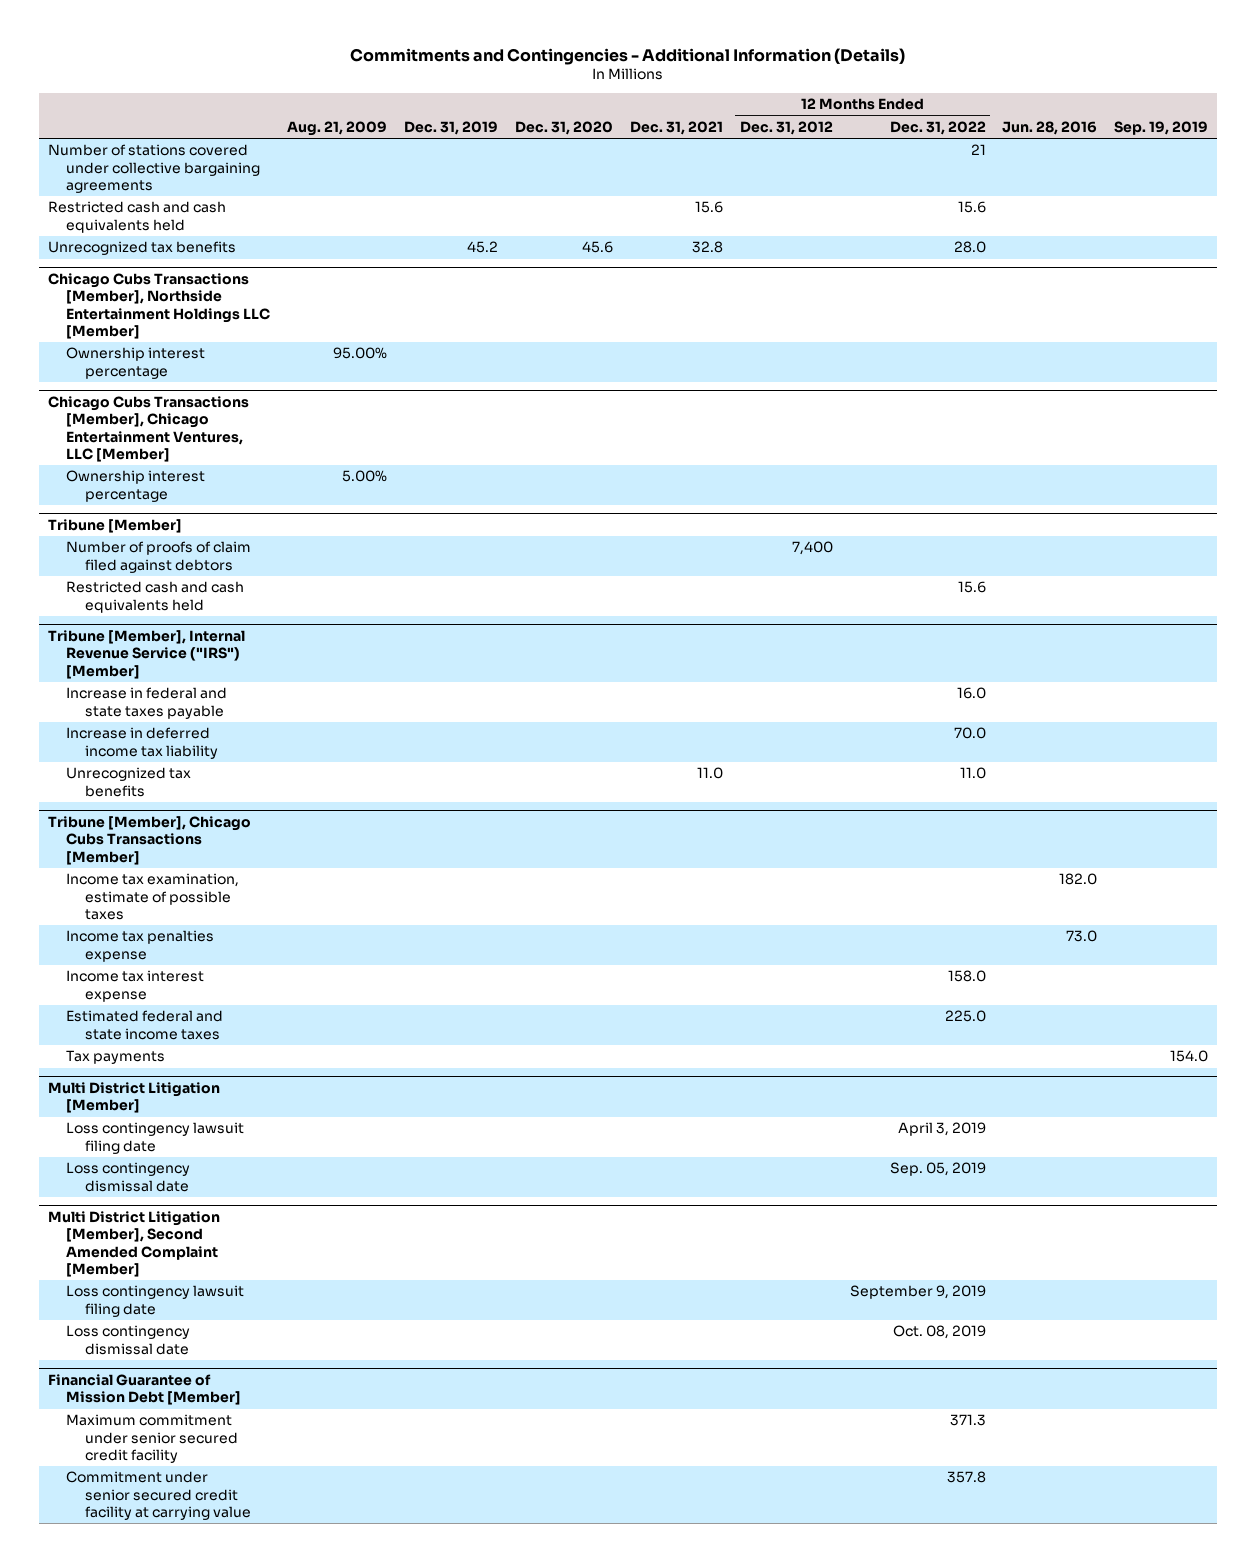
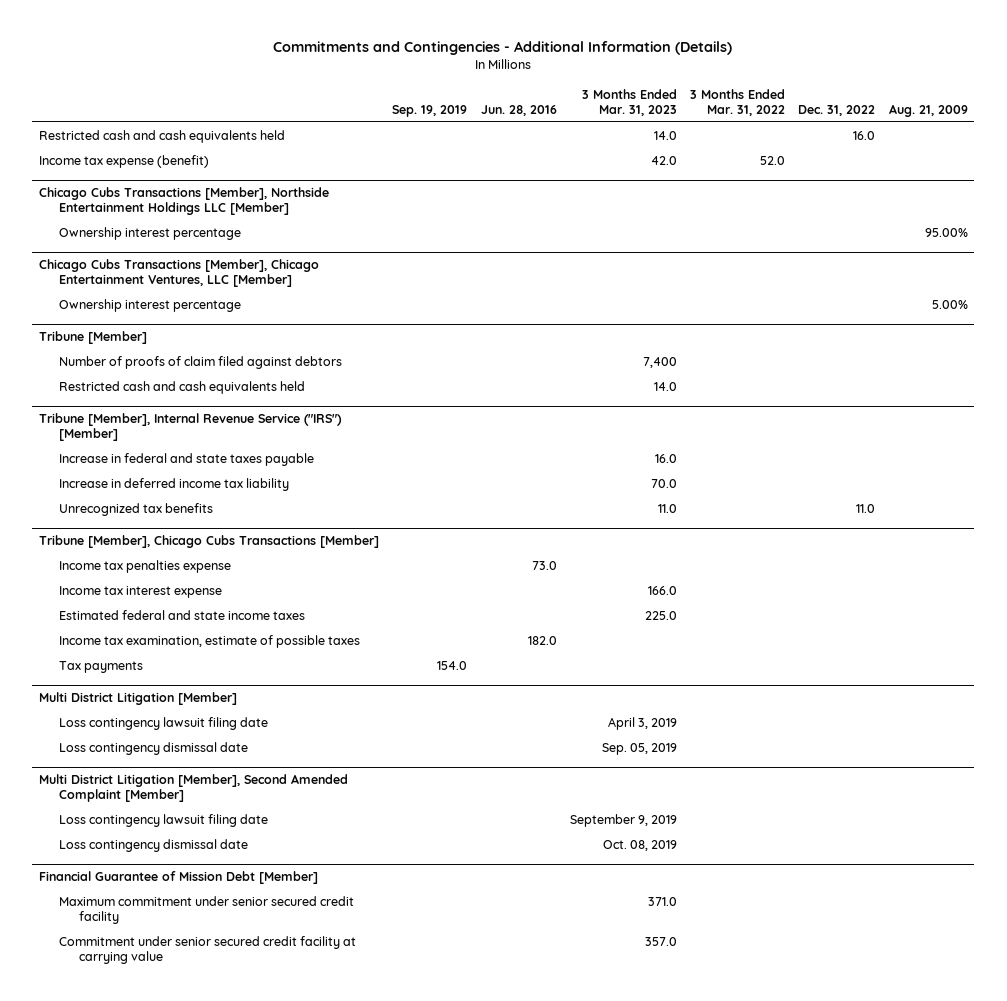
- | Aug. 21, 2009 | Dec. 31, 2019 | Dec. 31, 2020 | Dec. 31, 2021 | 12 Months Ended Dec. 31, 2012 | 12 Months Ended Dec. 31, 2022 | Jun. 28, 2016 | Sep. 19, 2019
+ | Sep. 19, 2019 | Jun. 28, 2016 | 3 Months Ended Mar. 31, 2023 | 3 Months Ended Mar. 31, 2022 | Dec. 31, 2022 | Aug. 21, 2009
- Number of stations covered under collective bargaining agreements | | | | | | 21 | |
- Unrecognized tax benefits | | 45.2 | 45.6 | 32.8 | | 28.0 | |
+ Income tax expense (benefit) | | | 42.0 | 52.0 | |
@ Tribune [Member], Chicago Cubs Transactions [Member]
moved down: Income tax examination, estimate of possible taxes | | 182.0 | | | |

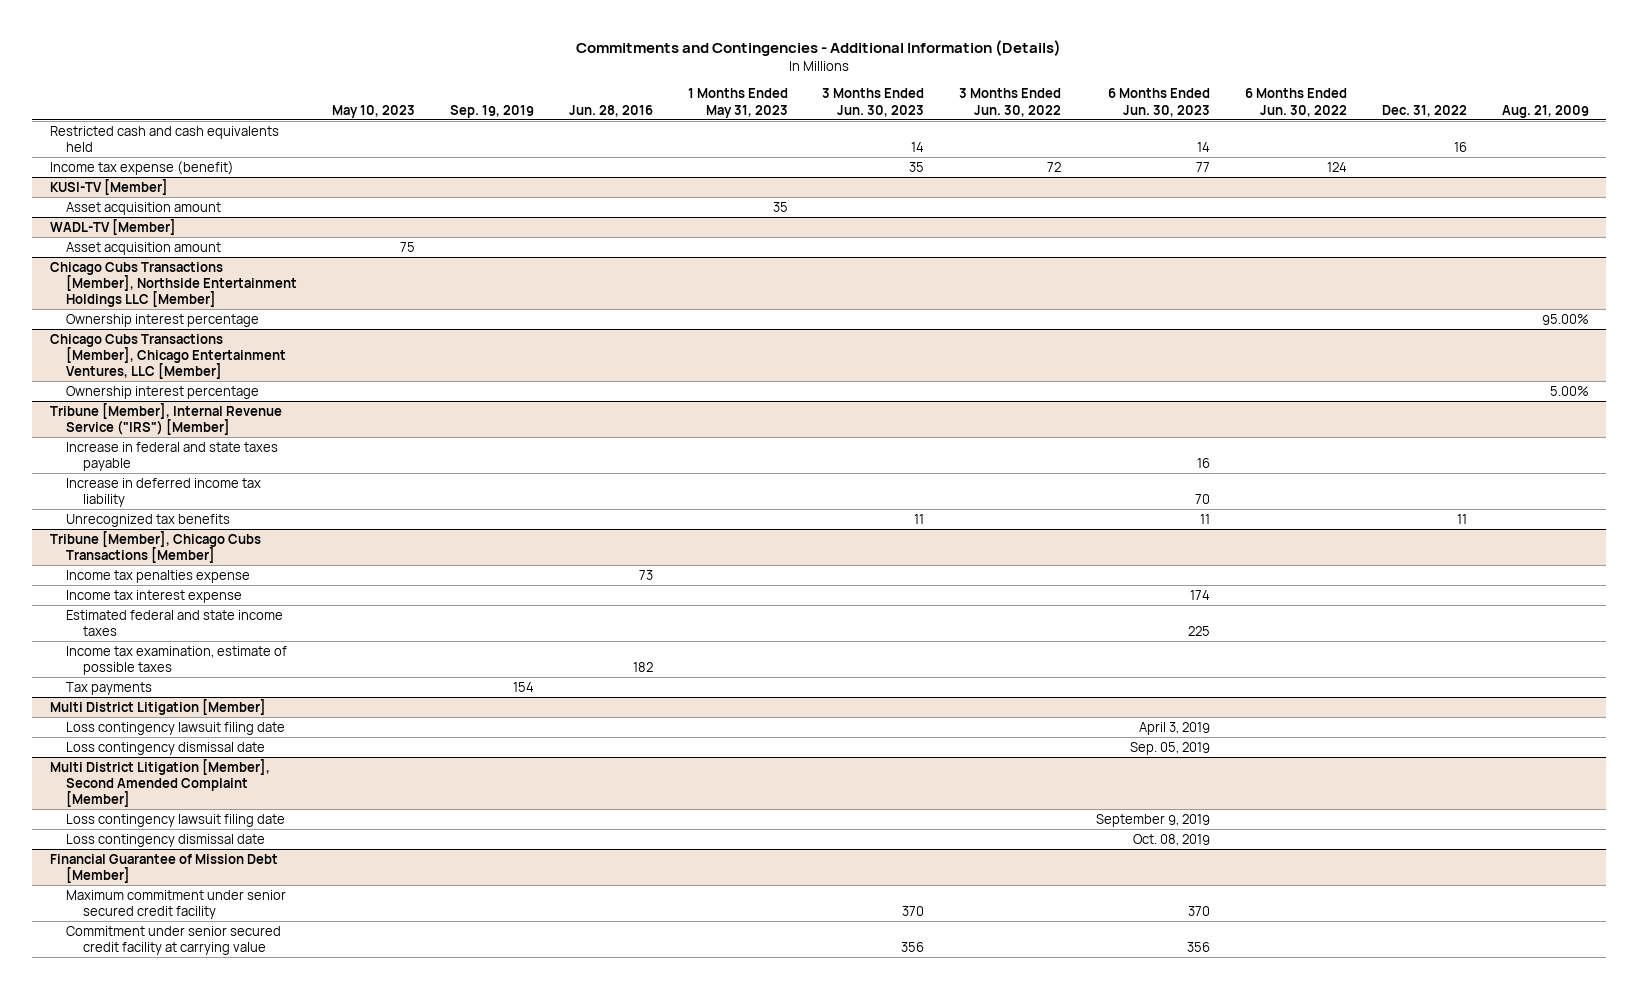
- | Sep. 19, 2019 | Jun. 28, 2016 | 3 Months Ended Mar. 31, 2023 | 3 Months Ended Mar. 31, 2022 | Dec. 31, 2022 | Aug. 21, 2009
+ | May 10, 2023 | Sep. 19, 2019 | Jun. 28, 2016 | 1 Months Ended May 31, 2023 | 3 Months Ended Jun. 30, 2023 | 3 Months Ended Jun. 30, 2022 | 6 Months Ended Jun. 30, 2023 | 6 Months Ended Jun. 30, 2022 | Dec. 31, 2022 | Aug. 21, 2009
- Restricted cash and cash equivalents held | | | 14.0 | | 16.0 |
+ Restricted cash and cash equivalents held | | | | | 14 | | 14 | | 16 |
+ KUSI-TV [Member]
+ Asset acquisition amount | | | | 35 | | | | | |
+ WADL-TV [Member]
+ Asset acquisition amount | 75 | | | | | | | | |
- Tribune [Member]
- Number of proofs of claim filed against debtors | | | 7,400 | | |
- Restricted cash and cash equivalents held | | | 14.0 | | |
@ Tribune [Member], Internal Revenue Service ("IRS") [Member]
- Unrecognized tax benefits | | | 11.0 | | 11.0 |
+ Unrecognized tax benefits | | | | | 11 | | 11 | | 11 |
@ Tribune [Member], Chicago Cubs Transactions [Member]
- Income tax penalties expense | | 73.0 | | | |
+ Income tax penalties expense | | | 73 | | | | | | |
- Income tax examination, estimate of possible taxes | | 182.0 | | | |
- Tax payments | 154.0 | | | | |
+ Income tax examination, estimate of possible taxes | | | 182 | | | | | | |
+ Tax payments | | 154 | | | | | | | |

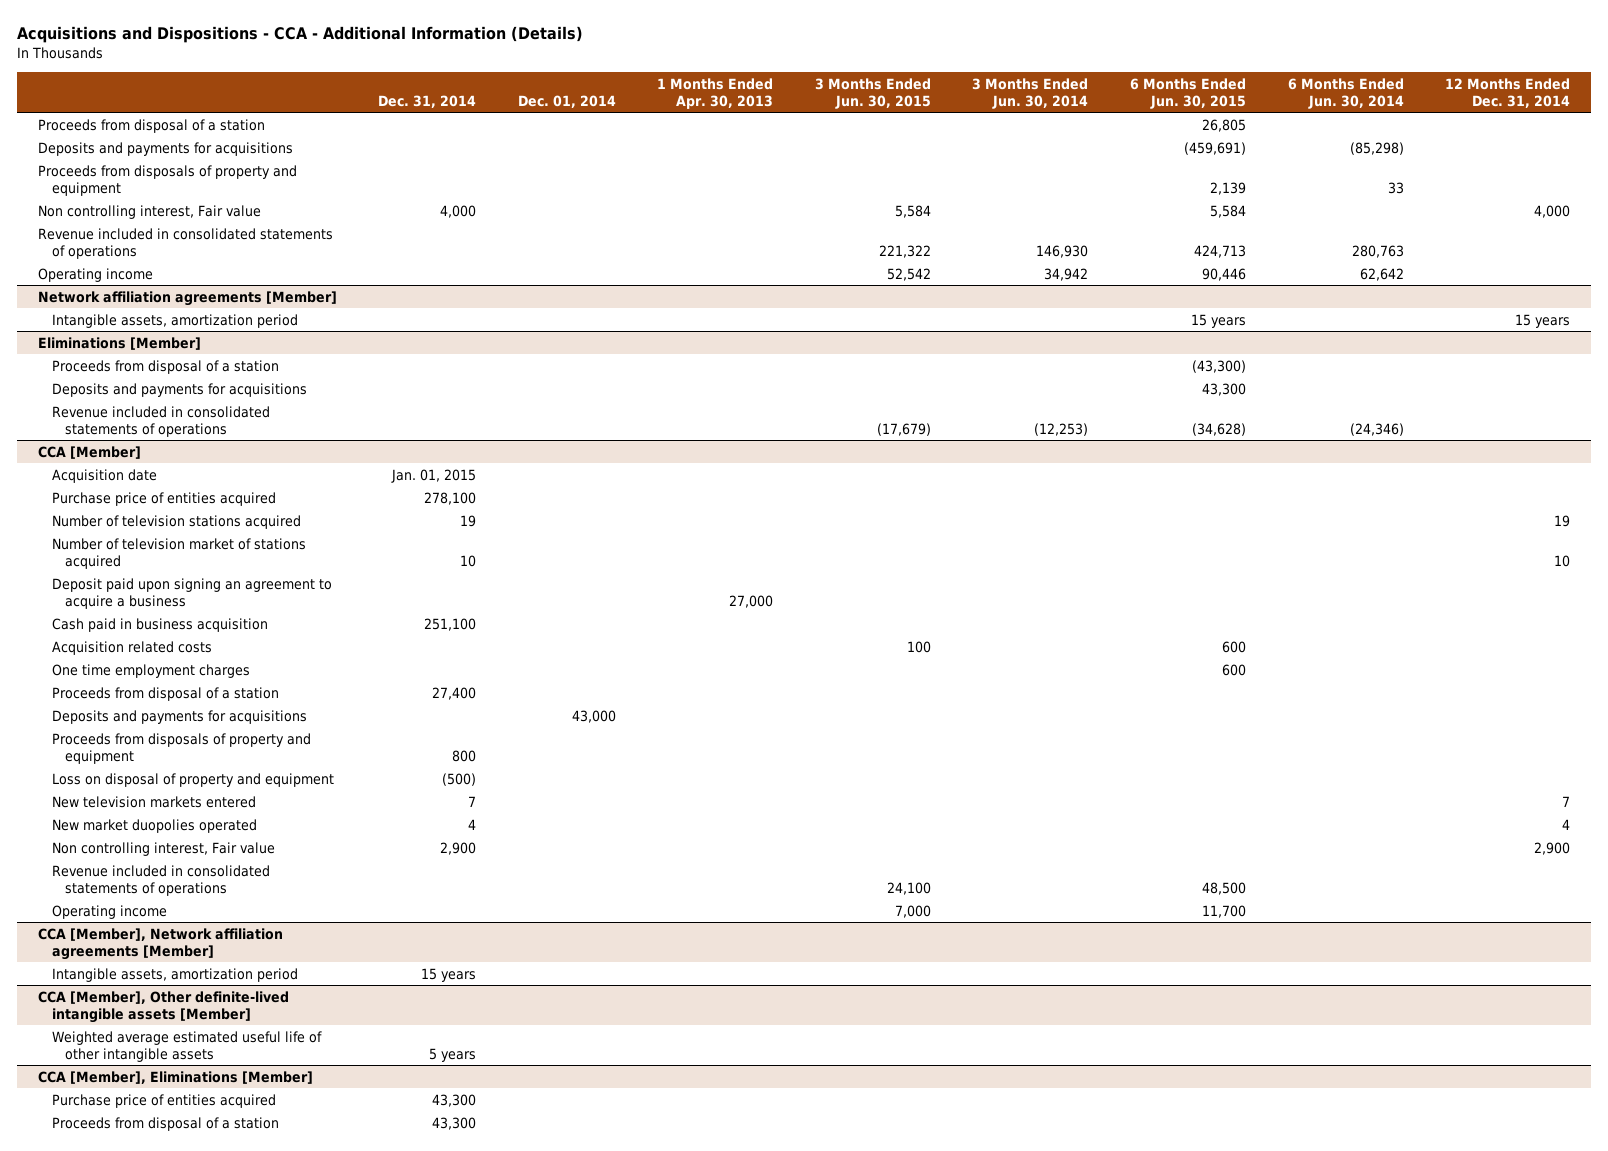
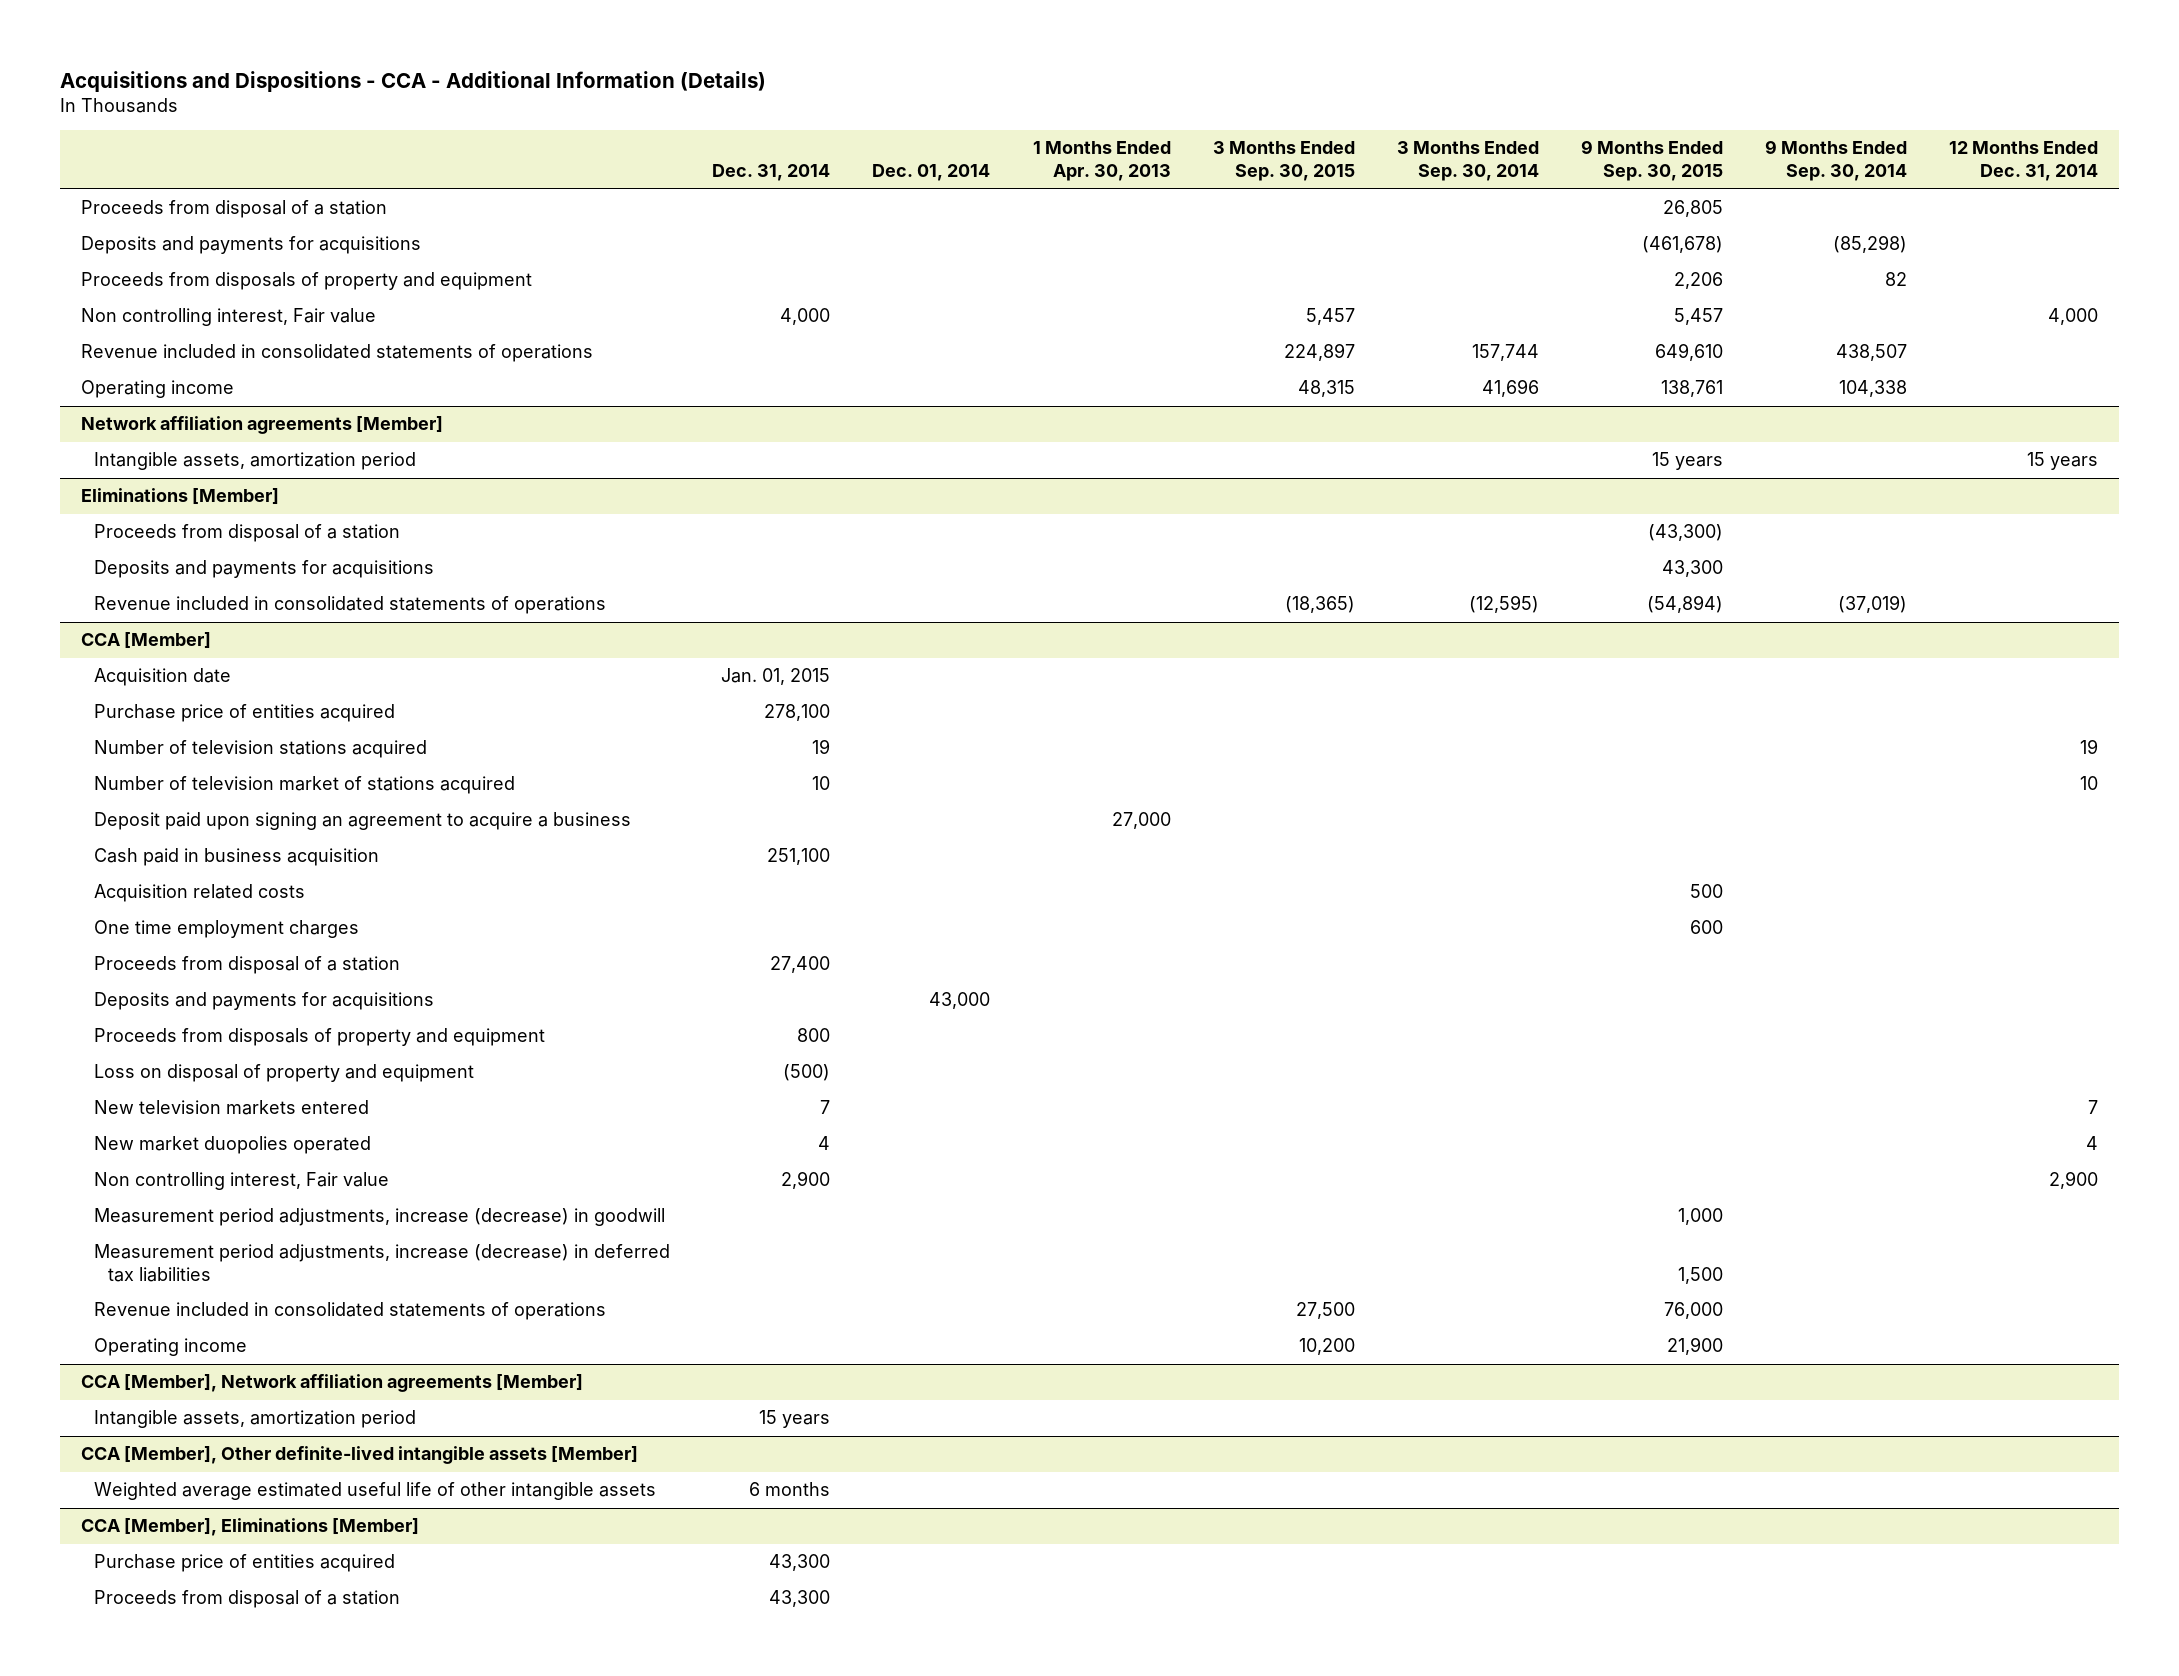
- | Dec. 31, 2014 | Dec. 01, 2014 | 1 Months Ended Apr. 30, 2013 | 3 Months Ended Jun. 30, 2015 | 3 Months Ended Jun. 30, 2014 | 6 Months Ended Jun. 30, 2015 | 6 Months Ended Jun. 30, 2014 | 12 Months Ended Dec. 31, 2014
+ | Dec. 31, 2014 | Dec. 01, 2014 | 1 Months Ended Apr. 30, 2013 | 3 Months Ended Sep. 30, 2015 | 3 Months Ended Sep. 30, 2014 | 9 Months Ended Sep. 30, 2015 | 9 Months Ended Sep. 30, 2014 | 12 Months Ended Dec. 31, 2014
@ CCA [Member]
+ Measurement period adjustments, increase (decrease) in goodwill | | | | | | 1,000 | |
+ Measurement period adjustments, increase (decrease) in deferred tax liabilities | | | | | | 1,500 | |
@ CCA [Member], Other definite-lived intangible assets [Member]
- Weighted average estimated useful life of other intangible assets | 5 years | | | | | | |
+ Weighted average estimated useful life of other intangible assets | 6 months | | | | | | |

